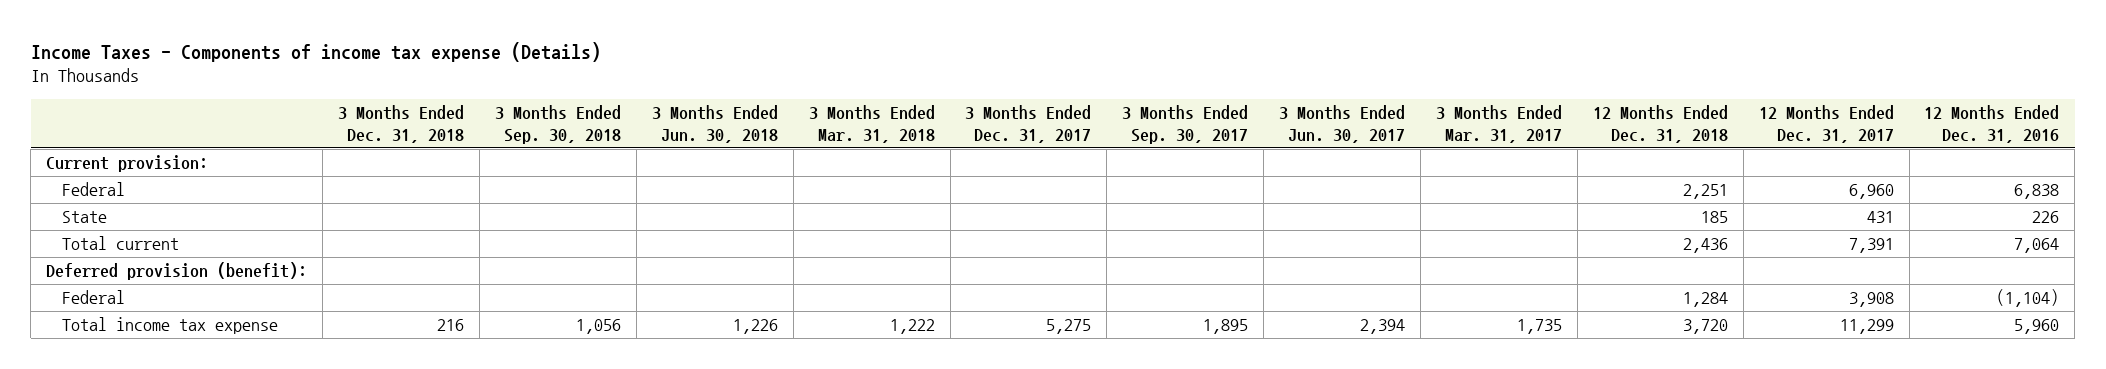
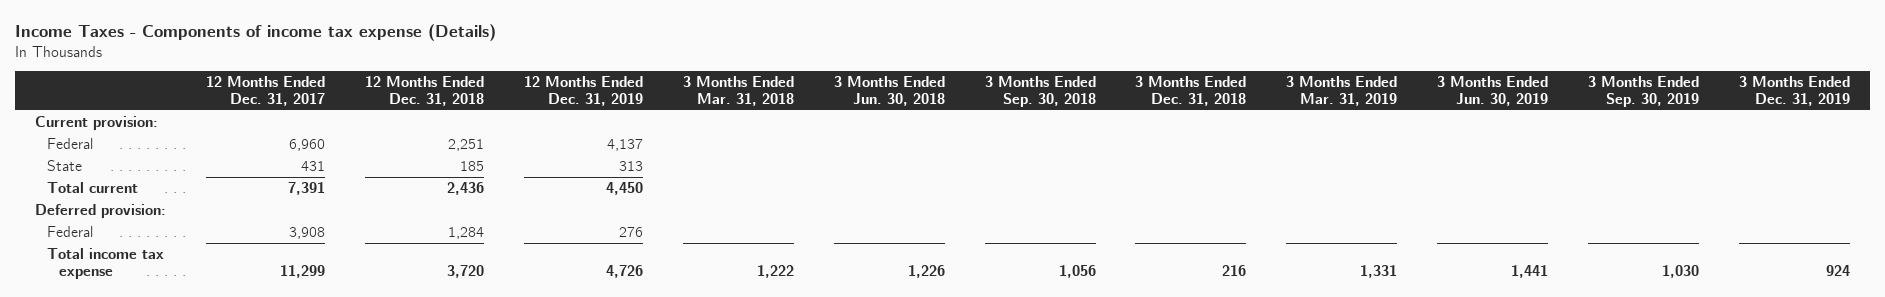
- | 3 Months Ended Dec. 31, 2018 | 3 Months Ended Sep. 30, 2018 | 3 Months Ended Jun. 30, 2018 | 3 Months Ended Mar. 31, 2018 | 3 Months Ended Dec. 31, 2017 | 3 Months Ended Sep. 30, 2017 | 3 Months Ended Jun. 30, 2017 | 3 Months Ended Mar. 31, 2017 | 12 Months Ended Dec. 31, 2018 | 12 Months Ended Dec. 31, 2017 | 12 Months Ended Dec. 31, 2016
+ | 12 Months Ended Dec. 31, 2017 | 12 Months Ended Dec. 31, 2018 | 12 Months Ended Dec. 31, 2019 | 3 Months Ended Mar. 31, 2018 | 3 Months Ended Jun. 30, 2018 | 3 Months Ended Sep. 30, 2018 | 3 Months Ended Dec. 31, 2018 | 3 Months Ended Mar. 31, 2019 | 3 Months Ended Jun. 30, 2019 | 3 Months Ended Sep. 30, 2019 | 3 Months Ended Dec. 31, 2019
- Deferred provision (benefit):
+ Deferred provision:

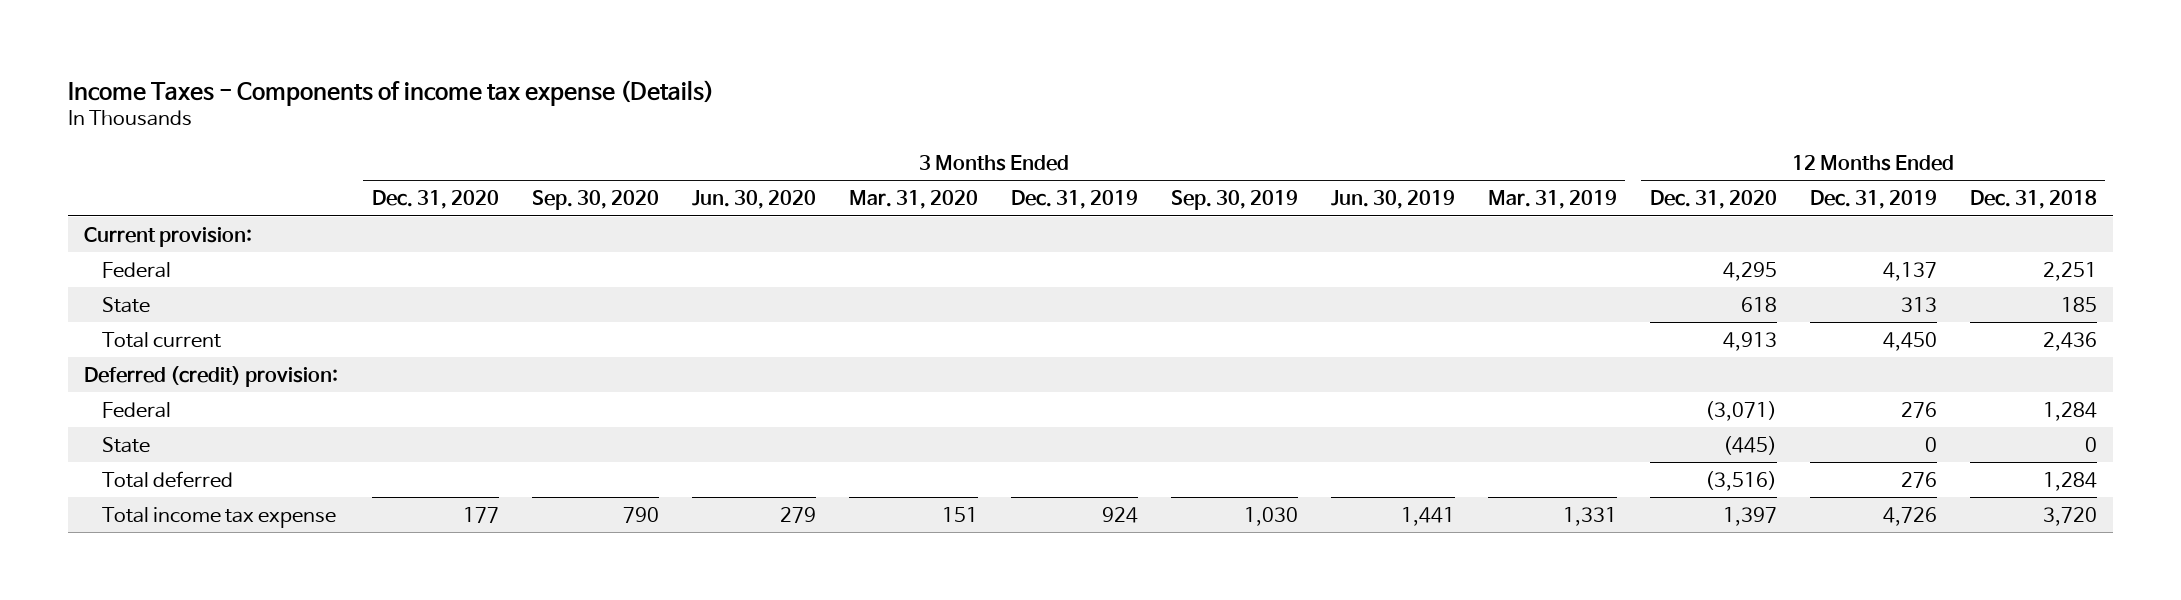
- | 12 Months Ended Dec. 31, 2017 | 12 Months Ended Dec. 31, 2018 | 12 Months Ended Dec. 31, 2019 | 3 Months Ended Mar. 31, 2018 | 3 Months Ended Jun. 30, 2018 | 3 Months Ended Sep. 30, 2018 | 3 Months Ended Dec. 31, 2018 | 3 Months Ended Mar. 31, 2019 | 3 Months Ended Jun. 30, 2019 | 3 Months Ended Sep. 30, 2019 | 3 Months Ended Dec. 31, 2019
+ | 3 Months Ended Dec. 31, 2020 | 3 Months Ended Sep. 30, 2020 | 3 Months Ended Jun. 30, 2020 | 3 Months Ended Mar. 31, 2020 | 3 Months Ended Dec. 31, 2019 | 3 Months Ended Sep. 30, 2019 | 3 Months Ended Jun. 30, 2019 | 3 Months Ended Mar. 31, 2019 | 12 Months Ended Dec. 31, 2020 | 12 Months Ended Dec. 31, 2019 | 12 Months Ended Dec. 31, 2018
- Deferred provision:
+ Deferred (credit) provision:
+ State | | | | | | | | | (445) | 0 | 0
+ Total deferred | | | | | | | | | (3,516) | 276 | 1,284

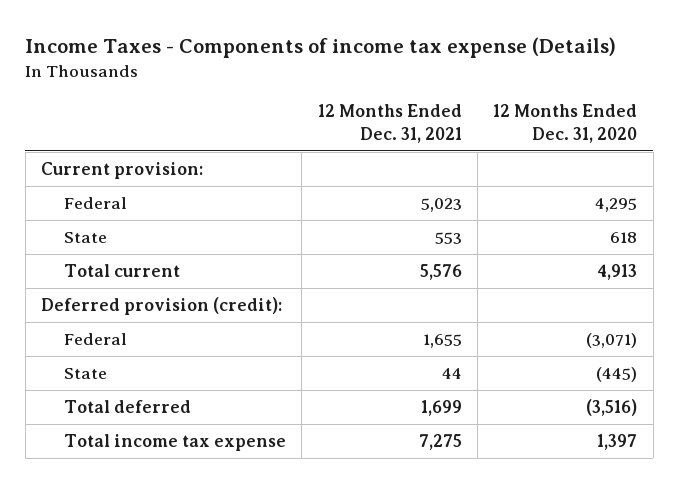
- | 3 Months Ended Dec. 31, 2020 | 3 Months Ended Sep. 30, 2020 | 3 Months Ended Jun. 30, 2020 | 3 Months Ended Mar. 31, 2020 | 3 Months Ended Dec. 31, 2019 | 3 Months Ended Sep. 30, 2019 | 3 Months Ended Jun. 30, 2019 | 3 Months Ended Mar. 31, 2019 | 12 Months Ended Dec. 31, 2020 | 12 Months Ended Dec. 31, 2019 | 12 Months Ended Dec. 31, 2018
+ | 12 Months Ended Dec. 31, 2021 | 12 Months Ended Dec. 31, 2020
- Deferred (credit) provision:
+ Deferred provision (credit):

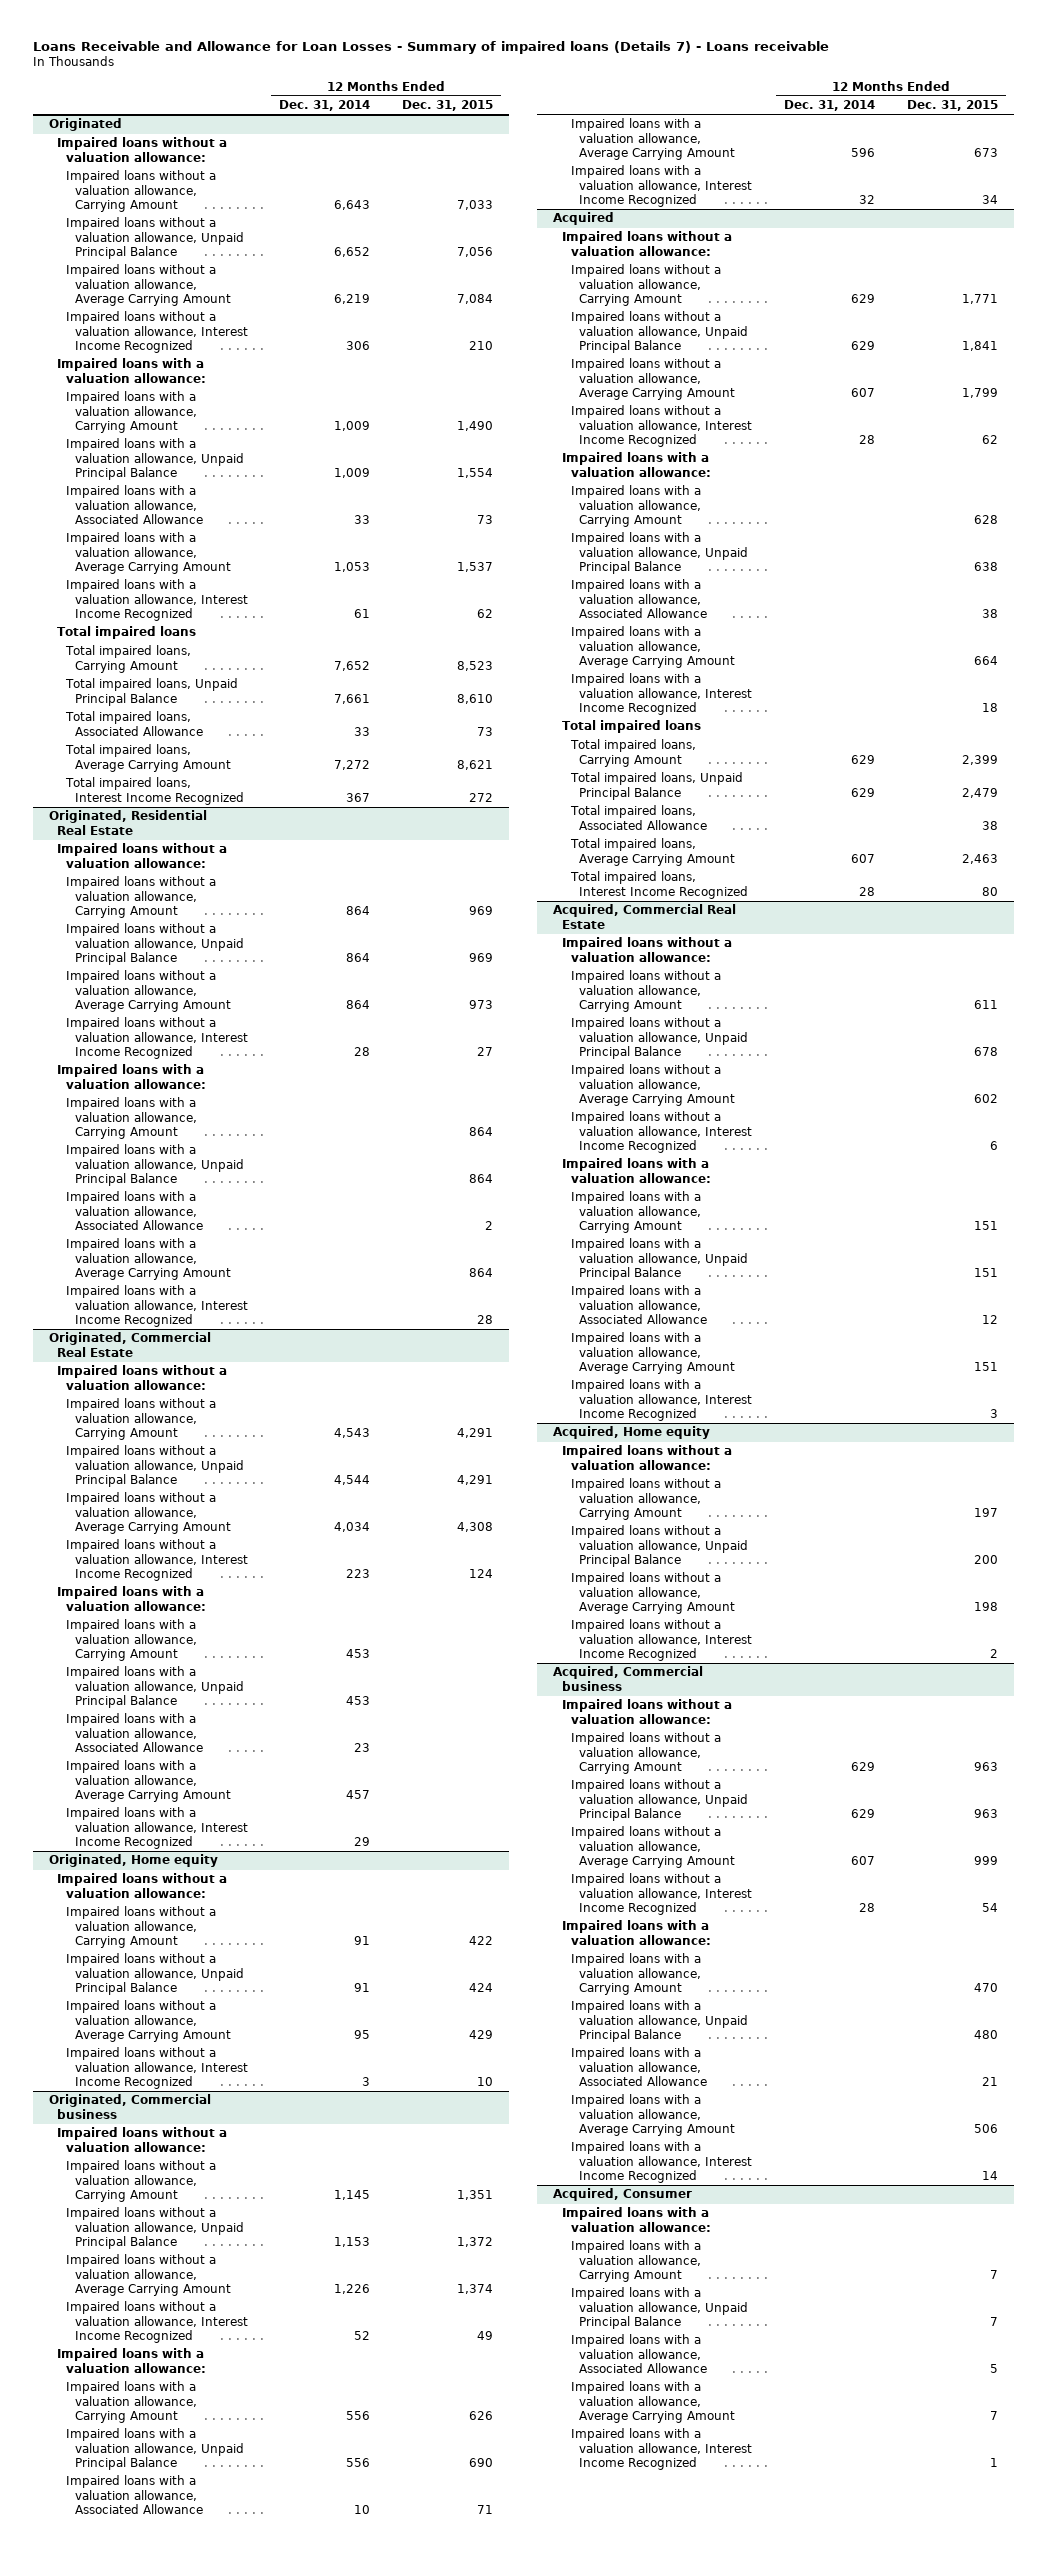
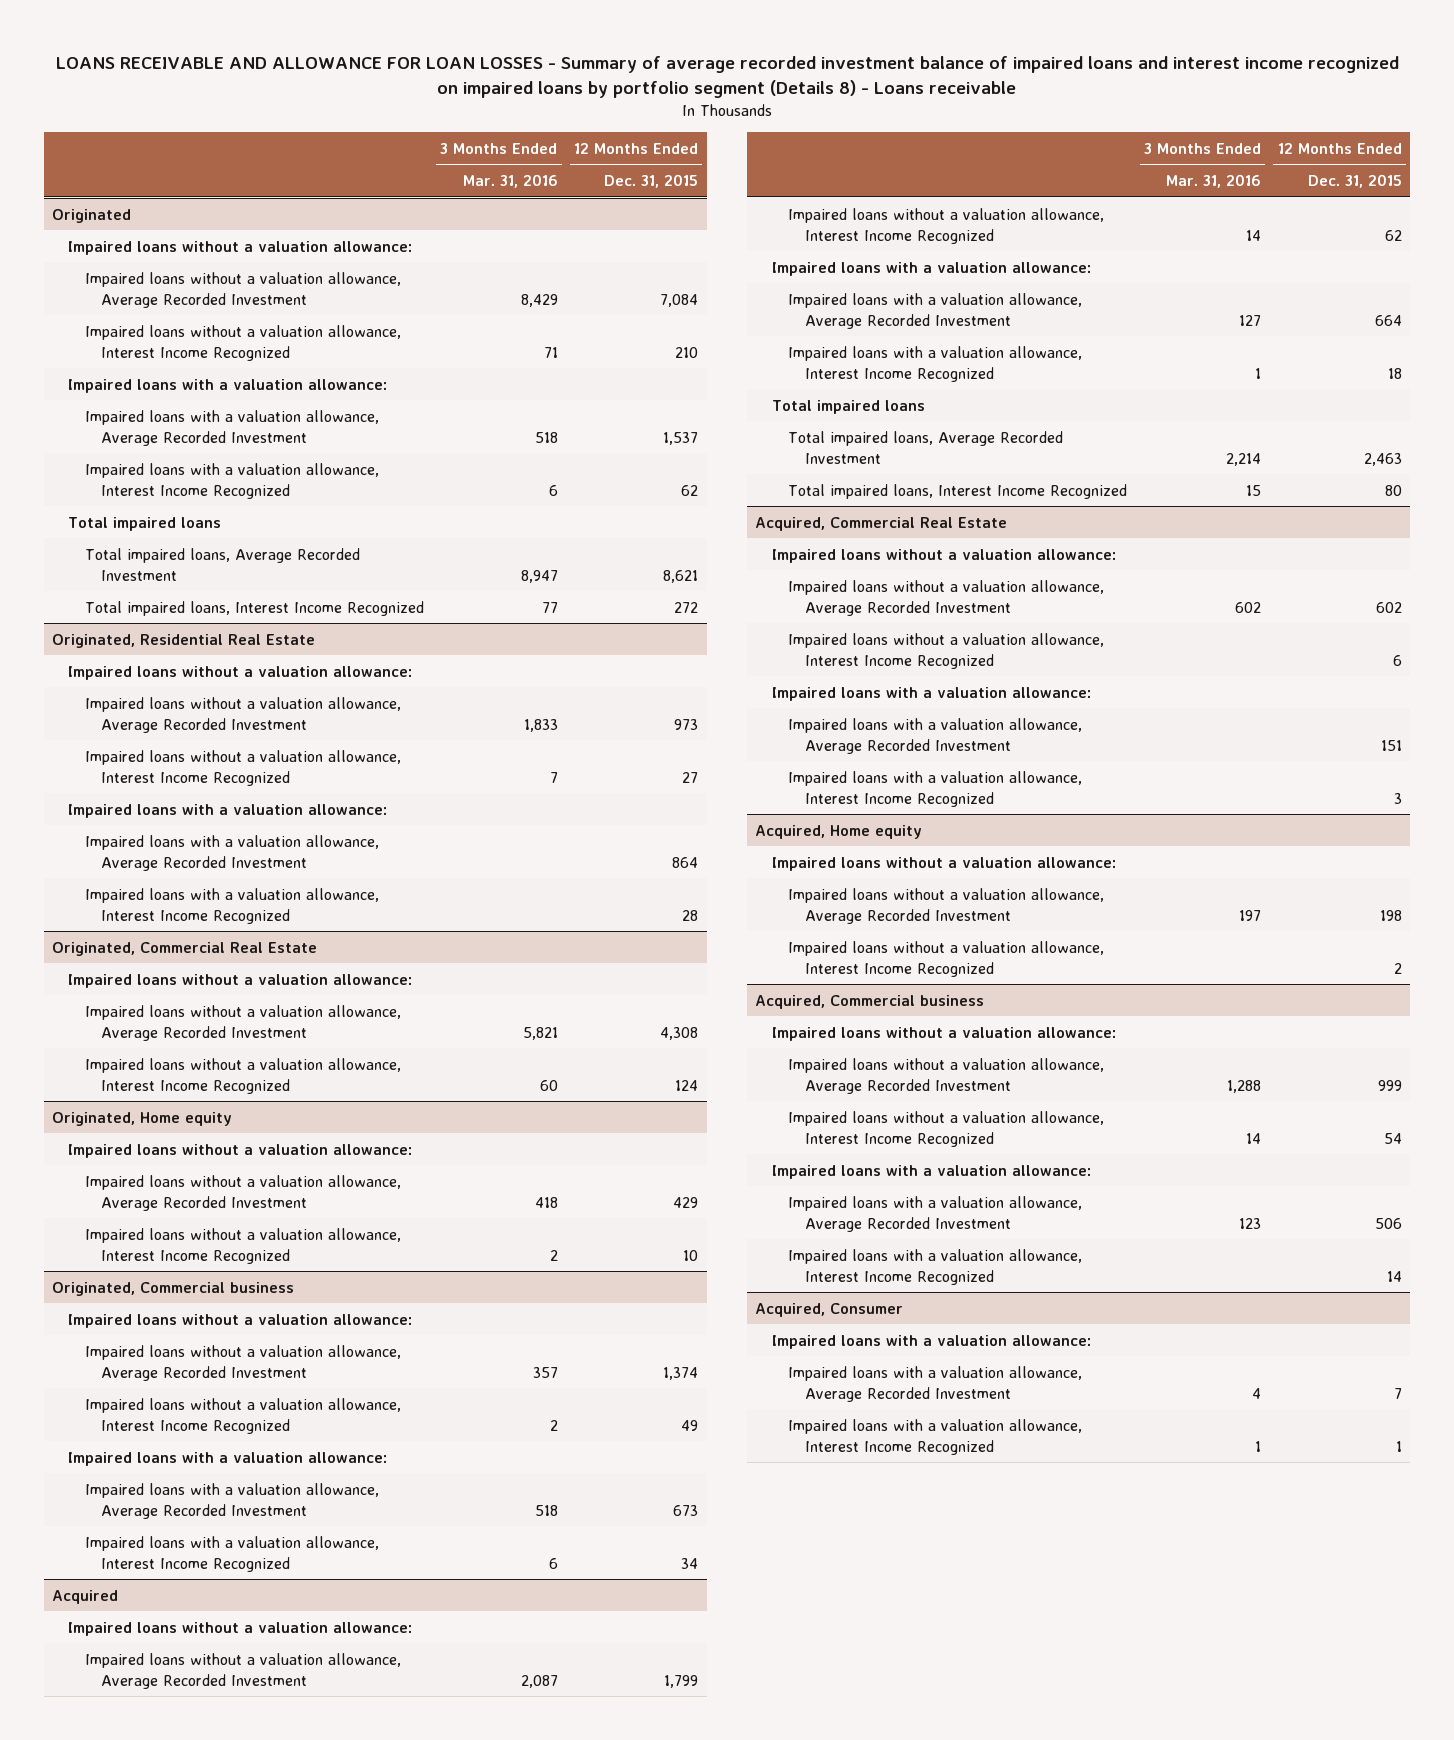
- Loans Receivable and Allowance for Loan Losses - Summary of impaired loans (Details 7) - Loans receivable
+ LOANS RECEIVABLE AND ALLOWANCE FOR LOAN LOSSES - Summary of average recorded investment balance of impaired loans and interest income recognized on impaired loans by portfolio segment (Details 8) - Loans receivable
- | 12 Months Ended Dec. 31, 2014 | 12 Months Ended Dec. 31, 2015
+ | 3 Months Ended Mar. 31, 2016 | 12 Months Ended Dec. 31, 2015
@ Originated
- Impaired loans without a valuation allowance, Carrying Amount | 6,643 | 7,033
- Impaired loans without a valuation allowance, Unpaid Principal Balance | 6,652 | 7,056
- Impaired loans without a valuation allowance, Average Carrying Amount | 6,219 | 7,084
+ Impaired loans without a valuation allowance, Average Recorded Investment | 8,429 | 7,084
- Impaired loans with a valuation allowance, Carrying Amount | 1,009 | 1,490
- Impaired loans with a valuation allowance, Unpaid Principal Balance | 1,009 | 1,554
- Impaired loans with a valuation allowance, Associated Allowance | 33 | 73
- Impaired loans with a valuation allowance, Average Carrying Amount | 1,053 | 1,537
+ Impaired loans with a valuation allowance, Average Recorded Investment | 518 | 1,537
- Total impaired loans, Carrying Amount | 7,652 | 8,523
- Total impaired loans, Unpaid Principal Balance | 7,661 | 8,610
- Total impaired loans, Associated Allowance | 33 | 73
- Total impaired loans, Average Carrying Amount | 7,272 | 8,621
+ Total impaired loans, Average Recorded Investment | 8,947 | 8,621
@ Originated, Residential Real Estate
- Impaired loans without a valuation allowance, Carrying Amount | 864 | 969
- Impaired loans without a valuation allowance, Unpaid Principal Balance | 864 | 969
- Impaired loans without a valuation allowance, Average Carrying Amount | 864 | 973
+ Impaired loans without a valuation allowance, Average Recorded Investment | 1,833 | 973
- Impaired loans with a valuation allowance, Carrying Amount | | 864
- Impaired loans with a valuation allowance, Unpaid Principal Balance | | 864
- Impaired loans with a valuation allowance, Associated Allowance | | 2
- Impaired loans with a valuation allowance, Average Carrying Amount | | 864
+ Impaired loans with a valuation allowance, Average Recorded Investment | | 864
@ Originated, Commercial Real Estate
- Impaired loans without a valuation allowance, Carrying Amount | 4,543 | 4,291
- Impaired loans without a valuation allowance, Unpaid Principal Balance | 4,544 | 4,291
- Impaired loans without a valuation allowance, Average Carrying Amount | 4,034 | 4,308
+ Impaired loans without a valuation allowance, Average Recorded Investment | 5,821 | 4,308
- Impaired loans with a valuation allowance:
- Impaired loans with a valuation allowance, Carrying Amount | 453 |
- Impaired loans with a valuation allowance, Unpaid Principal Balance | 453 |
- Impaired loans with a valuation allowance, Associated Allowance | 23 |
- Impaired loans with a valuation allowance, Average Carrying Amount | 457 |
- Impaired loans with a valuation allowance, Interest Income Recognized | 29 |
@ Originated, Home equity
- Impaired loans without a valuation allowance, Carrying Amount | 91 | 422
- Impaired loans without a valuation allowance, Unpaid Principal Balance | 91 | 424
- Impaired loans without a valuation allowance, Average Carrying Amount | 95 | 429
+ Impaired loans without a valuation allowance, Average Recorded Investment | 418 | 429
@ Originated, Commercial business
- Impaired loans without a valuation allowance, Carrying Amount | 1,145 | 1,351
- Impaired loans without a valuation allowance, Unpaid Principal Balance | 1,153 | 1,372
- Impaired loans without a valuation allowance, Average Carrying Amount | 1,226 | 1,374
+ Impaired loans without a valuation allowance, Average Recorded Investment | 357 | 1,374
- Impaired loans with a valuation allowance, Carrying Amount | 556 | 626
- Impaired loans with a valuation allowance, Unpaid Principal Balance | 556 | 690
- Impaired loans with a valuation allowance, Associated Allowance | 10 | 71
- Impaired loans with a valuation allowance, Average Carrying Amount | 596 | 673
+ Impaired loans with a valuation allowance, Average Recorded Investment | 518 | 673
@ Acquired
- Impaired loans without a valuation allowance, Carrying Amount | 629 | 1,771
- Impaired loans without a valuation allowance, Unpaid Principal Balance | 629 | 1,841
- Impaired loans without a valuation allowance, Average Carrying Amount | 607 | 1,799
+ Impaired loans without a valuation allowance, Average Recorded Investment | 2,087 | 1,799
- Impaired loans with a valuation allowance, Carrying Amount | | 628
- Impaired loans with a valuation allowance, Unpaid Principal Balance | | 638
- Impaired loans with a valuation allowance, Associated Allowance | | 38
- Impaired loans with a valuation allowance, Average Carrying Amount | | 664
+ Impaired loans with a valuation allowance, Average Recorded Investment | 127 | 664
- Total impaired loans, Carrying Amount | 629 | 2,399
- Total impaired loans, Unpaid Principal Balance | 629 | 2,479
- Total impaired loans, Associated Allowance | | 38
- Total impaired loans, Average Carrying Amount | 607 | 2,463
+ Total impaired loans, Average Recorded Investment | 2,214 | 2,463
@ Acquired, Commercial Real Estate
- Impaired loans without a valuation allowance, Carrying Amount | | 611
- Impaired loans without a valuation allowance, Unpaid Principal Balance | | 678
- Impaired loans without a valuation allowance, Average Carrying Amount | | 602
+ Impaired loans without a valuation allowance, Average Recorded Investment | 602 | 602
- Impaired loans with a valuation allowance, Carrying Amount | | 151
- Impaired loans with a valuation allowance, Unpaid Principal Balance | | 151
- Impaired loans with a valuation allowance, Associated Allowance | | 12
- Impaired loans with a valuation allowance, Average Carrying Amount | | 151
+ Impaired loans with a valuation allowance, Average Recorded Investment | | 151
@ Acquired, Home equity
- Impaired loans without a valuation allowance, Carrying Amount | | 197
- Impaired loans without a valuation allowance, Unpaid Principal Balance | | 200
- Impaired loans without a valuation allowance, Average Carrying Amount | | 198
+ Impaired loans without a valuation allowance, Average Recorded Investment | 197 | 198
@ Acquired, Commercial business
- Impaired loans without a valuation allowance, Carrying Amount | 629 | 963
- Impaired loans without a valuation allowance, Unpaid Principal Balance | 629 | 963
- Impaired loans without a valuation allowance, Average Carrying Amount | 607 | 999
+ Impaired loans without a valuation allowance, Average Recorded Investment | 1,288 | 999
- Impaired loans with a valuation allowance, Carrying Amount | | 470
- Impaired loans with a valuation allowance, Unpaid Principal Balance | | 480
- Impaired loans with a valuation allowance, Associated Allowance | | 21
- Impaired loans with a valuation allowance, Average Carrying Amount | | 506
+ Impaired loans with a valuation allowance, Average Recorded Investment | 123 | 506
@ Acquired, Consumer
- Impaired loans with a valuation allowance, Carrying Amount | | 7
- Impaired loans with a valuation allowance, Unpaid Principal Balance | | 7
- Impaired loans with a valuation allowance, Associated Allowance | | 5
- Impaired loans with a valuation allowance, Average Carrying Amount | | 7
+ Impaired loans with a valuation allowance, Average Recorded Investment | 4 | 7

